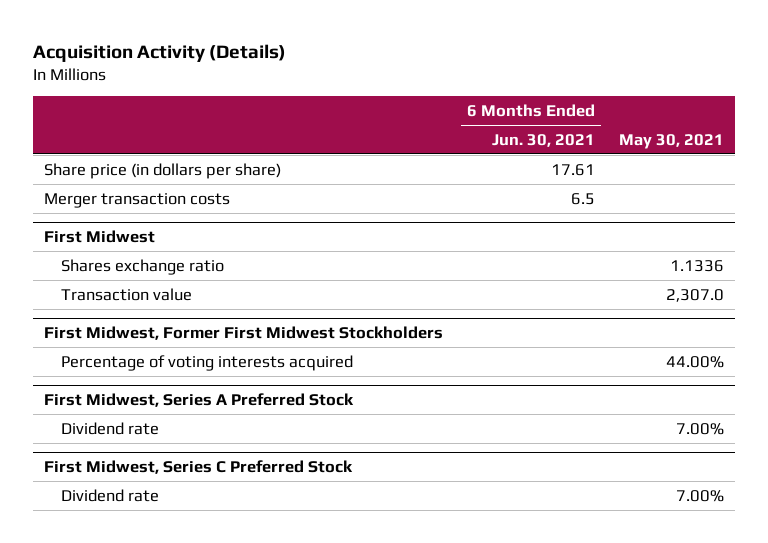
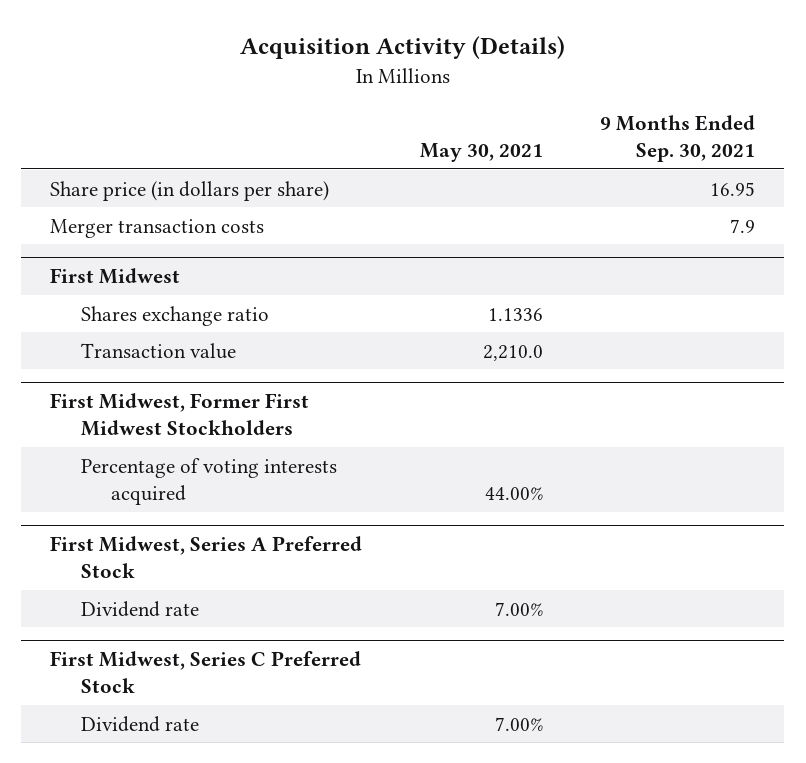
- | 6 Months Ended Jun. 30, 2021 | May 30, 2021
+ | May 30, 2021 | 9 Months Ended Sep. 30, 2021
@ First Midwest
- Transaction value | | 2,307.0
+ Transaction value | 2,210.0 |

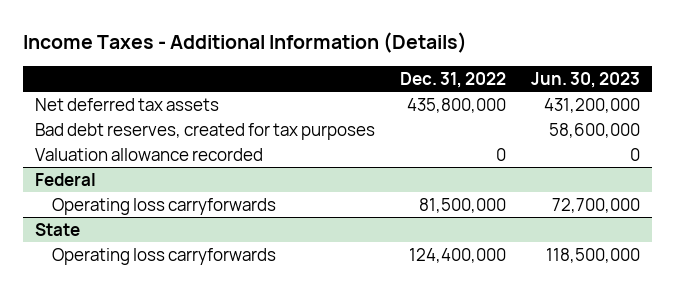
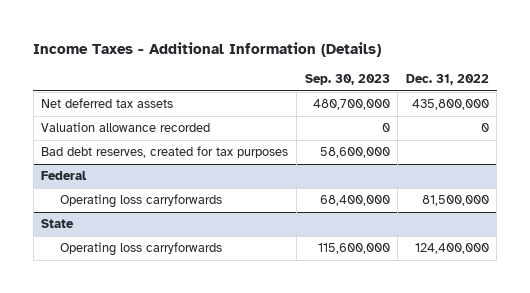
- | Dec. 31, 2022 | Jun. 30, 2023
+ | Sep. 30, 2023 | Dec. 31, 2022
moved down: Bad debt reserves, created for tax purposes | 58,600,000 |

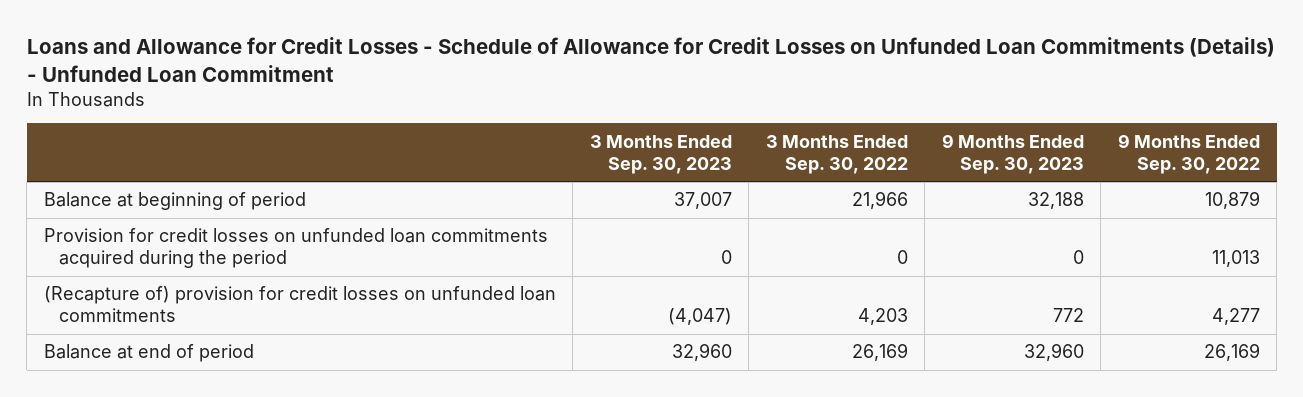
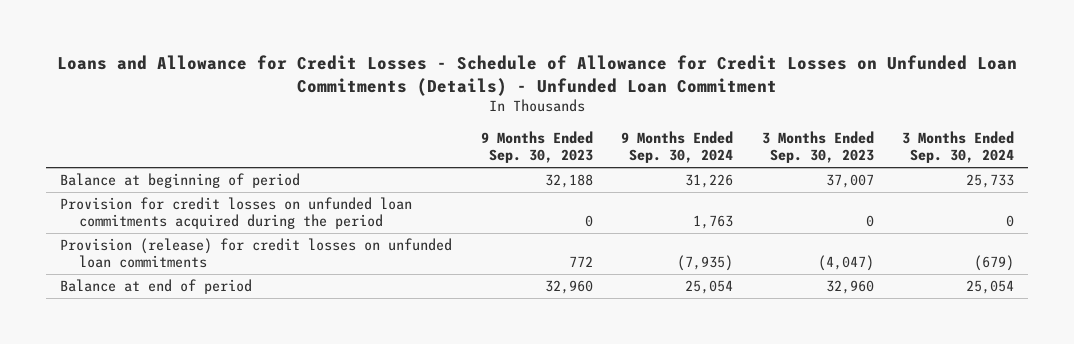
- | 3 Months Ended Sep. 30, 2023 | 3 Months Ended Sep. 30, 2022 | 9 Months Ended Sep. 30, 2023 | 9 Months Ended Sep. 30, 2022
+ | 9 Months Ended Sep. 30, 2023 | 9 Months Ended Sep. 30, 2024 | 3 Months Ended Sep. 30, 2023 | 3 Months Ended Sep. 30, 2024
- (Recapture of) provision for credit losses on unfunded loan commitments | (4,047) | 4,203 | 772 | 4,277
+ Provision (release) for credit losses on unfunded loan commitments | 772 | (7,935) | (4,047) | (679)

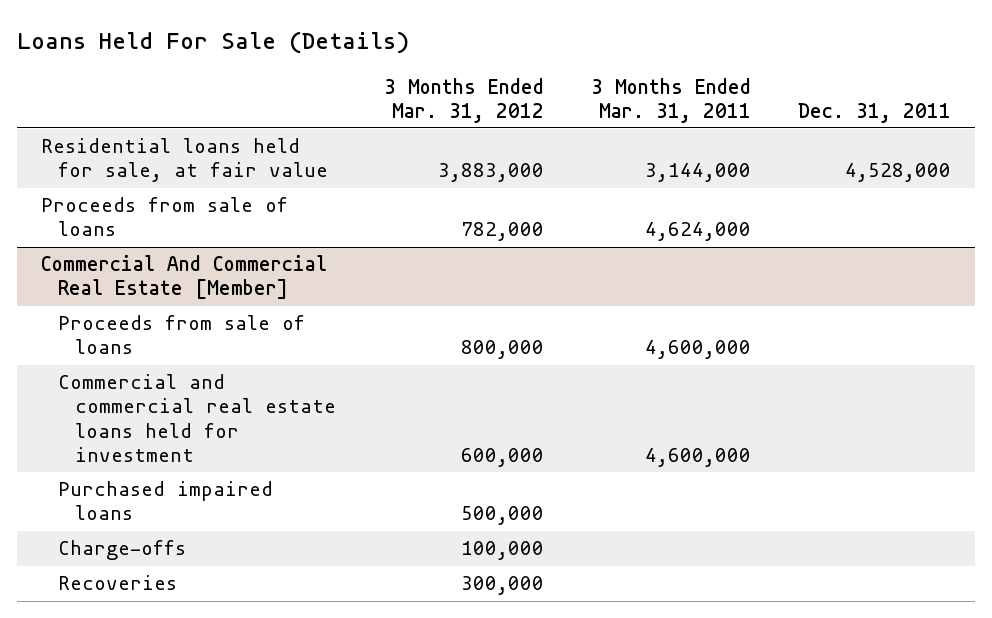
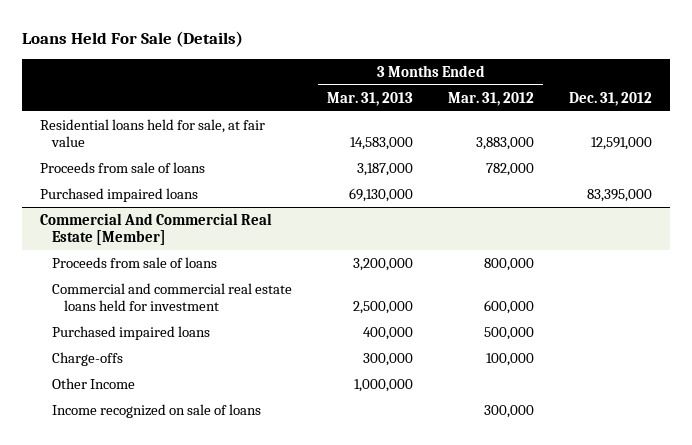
- | 3 Months Ended Mar. 31, 2012 | 3 Months Ended Mar. 31, 2011 | Dec. 31, 2011
+ | 3 Months Ended Mar. 31, 2013 | 3 Months Ended Mar. 31, 2012 | Dec. 31, 2012
+ Purchased impaired loans | 69,130,000 | | 83,395,000
@ Commercial And Commercial Real Estate [Member]
- Recoveries | 300,000 | |
+ Other Income | 1,000,000 | |
+ Income recognized on sale of loans | | 300,000 |

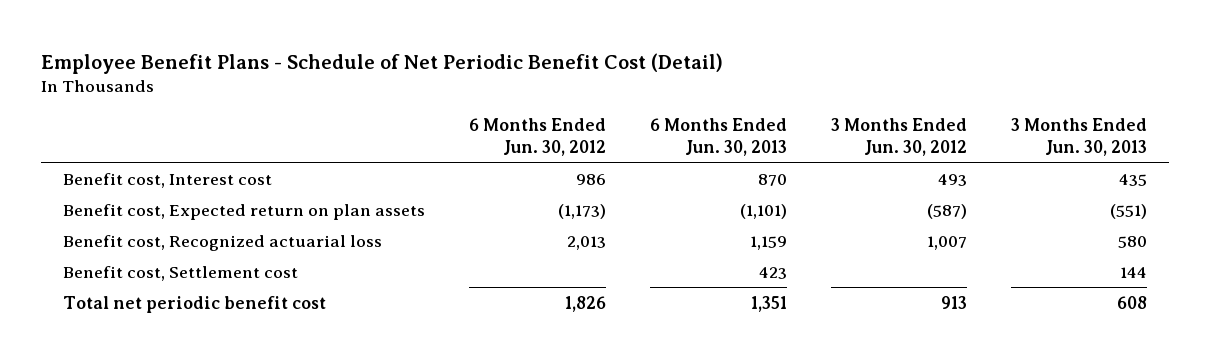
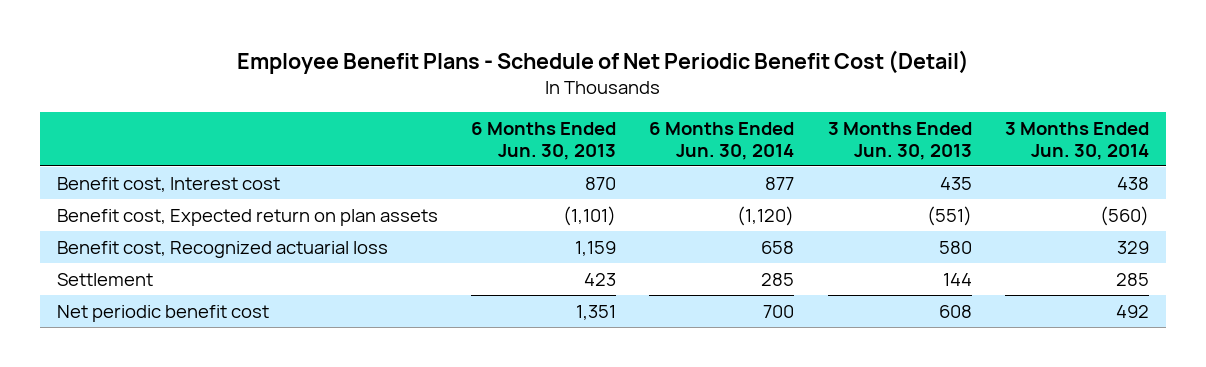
- | 6 Months Ended Jun. 30, 2012 | 6 Months Ended Jun. 30, 2013 | 3 Months Ended Jun. 30, 2012 | 3 Months Ended Jun. 30, 2013
+ | 6 Months Ended Jun. 30, 2013 | 6 Months Ended Jun. 30, 2014 | 3 Months Ended Jun. 30, 2013 | 3 Months Ended Jun. 30, 2014
- Benefit cost, Settlement cost | | 423 | | 144
- Total net periodic benefit cost | 1,826 | 1,351 | 913 | 608
+ Settlement | 423 | 285 | 144 | 285
+ Net periodic benefit cost | 1,351 | 700 | 608 | 492

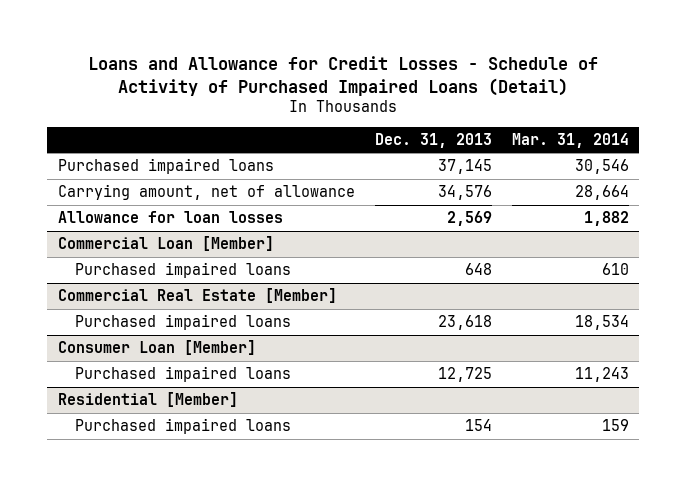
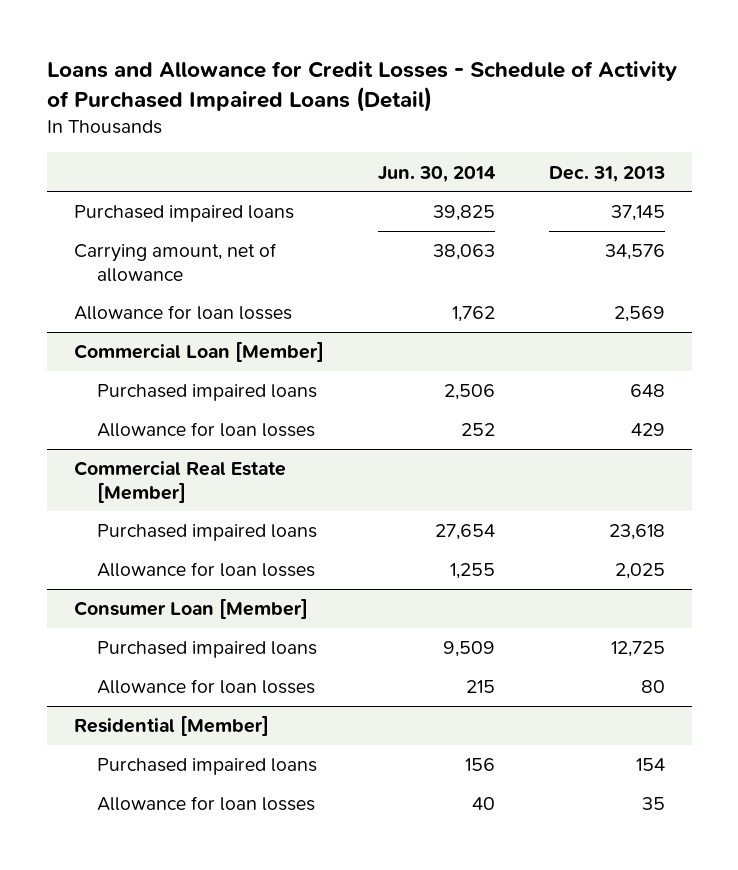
- | Dec. 31, 2013 | Mar. 31, 2014
+ | Jun. 30, 2014 | Dec. 31, 2013
@ Commercial Loan [Member]
+ Allowance for loan losses | 252 | 429
@ Commercial Real Estate [Member]
+ Allowance for loan losses | 1,255 | 2,025
@ Consumer Loan [Member]
+ Allowance for loan losses | 215 | 80
@ Residential [Member]
+ Allowance for loan losses | 40 | 35

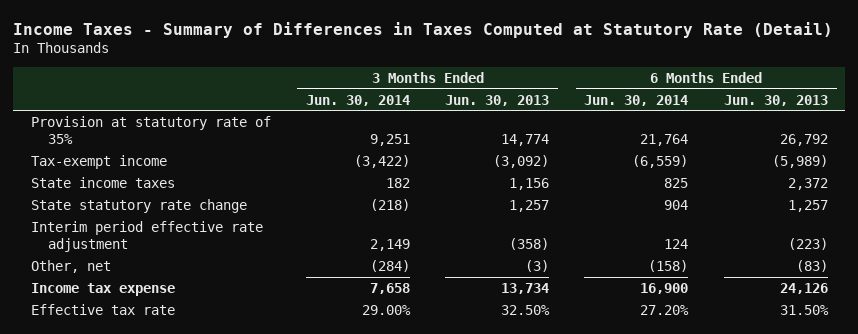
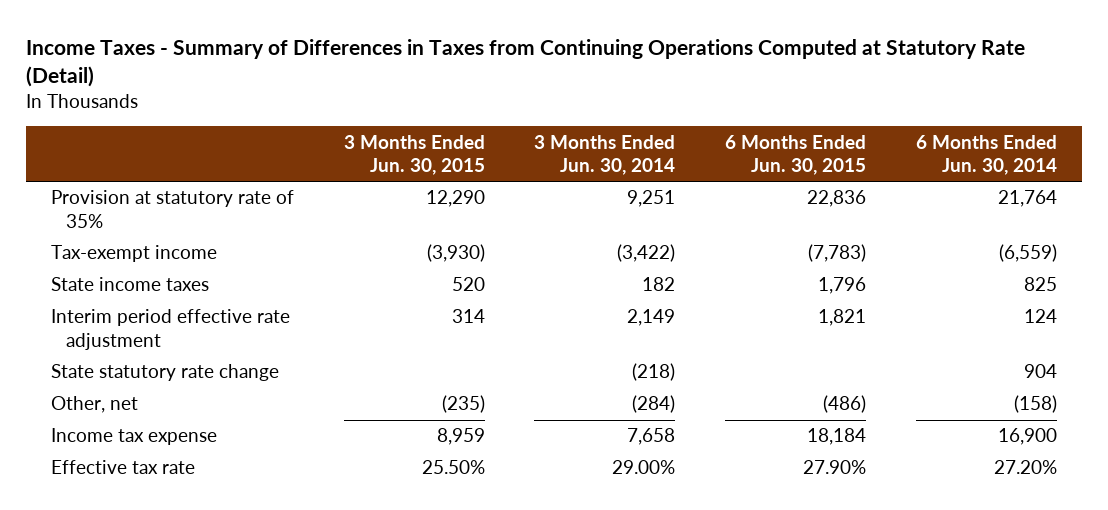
- Income Taxes - Summary of Differences in Taxes Computed at Statutory Rate (Detail)
+ Income Taxes - Summary of Differences in Taxes from Continuing Operations Computed at Statutory Rate (Detail)
- | 3 Months Ended Jun. 30, 2014 | 3 Months Ended Jun. 30, 2013 | 6 Months Ended Jun. 30, 2014 | 6 Months Ended Jun. 30, 2013
+ | 3 Months Ended Jun. 30, 2015 | 3 Months Ended Jun. 30, 2014 | 6 Months Ended Jun. 30, 2015 | 6 Months Ended Jun. 30, 2014
moved down: State statutory rate change | | (218) | | 904

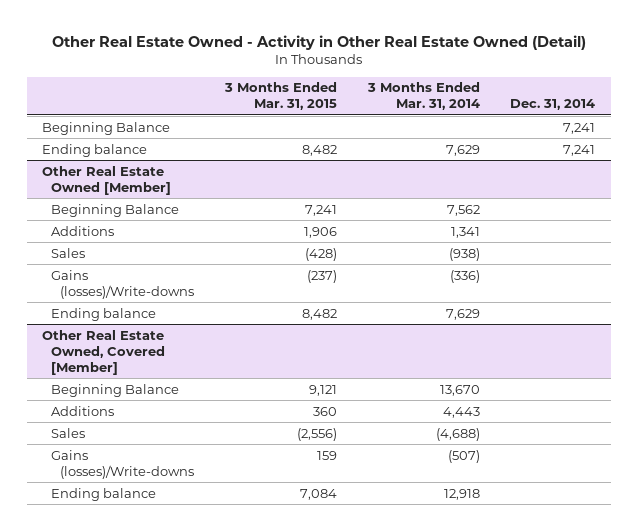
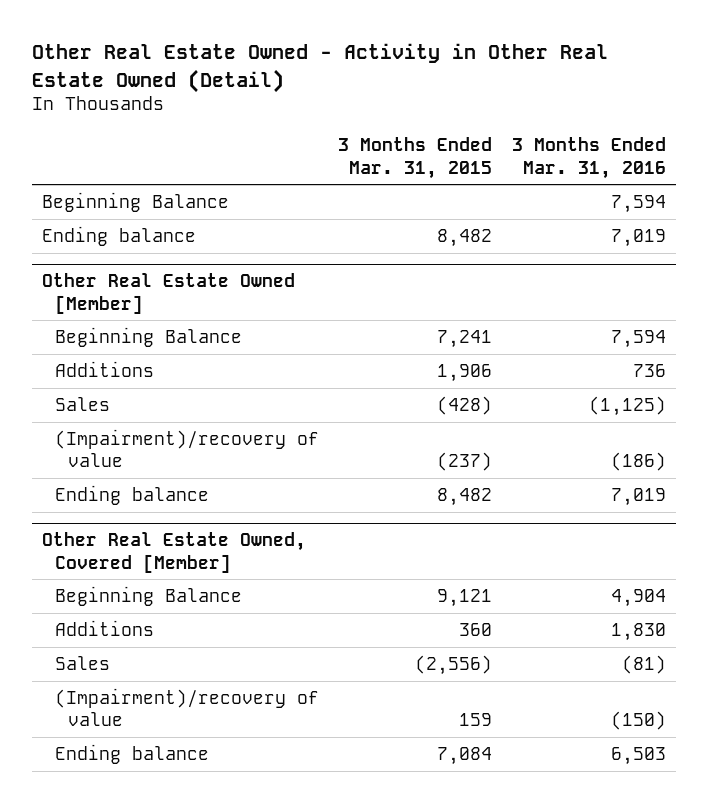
- | 3 Months Ended Mar. 31, 2015 | 3 Months Ended Mar. 31, 2014 | Dec. 31, 2014
+ | 3 Months Ended Mar. 31, 2015 | 3 Months Ended Mar. 31, 2016
@ Other Real Estate Owned [Member]
- Gains (losses)/Write-downs | (237) | (336) |
+ (Impairment)/recovery of value | (237) | (186)
@ Other Real Estate Owned, Covered [Member]
- Gains (losses)/Write-downs | 159 | (507) |
+ (Impairment)/recovery of value | 159 | (150)

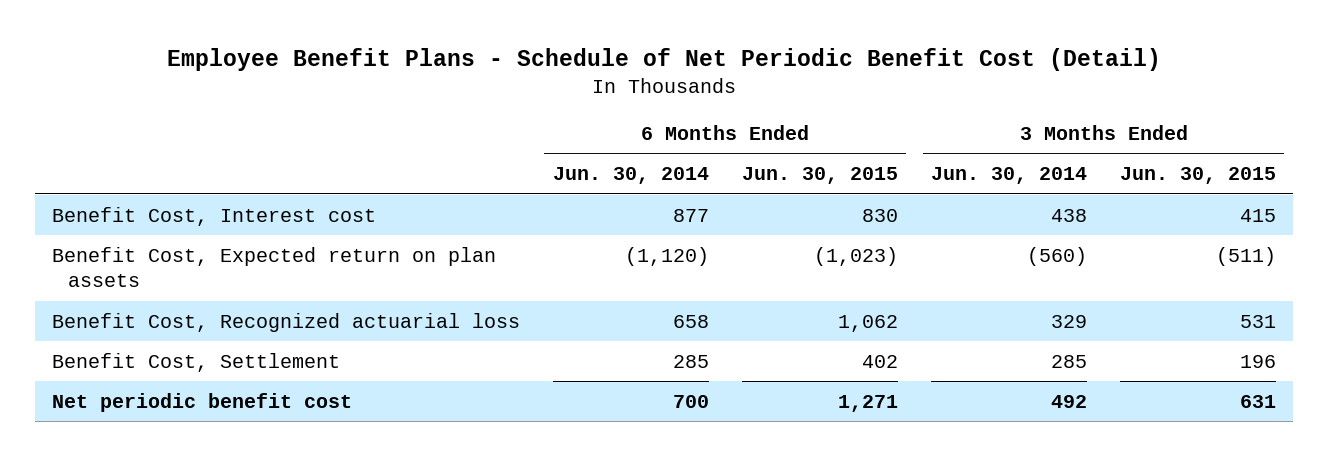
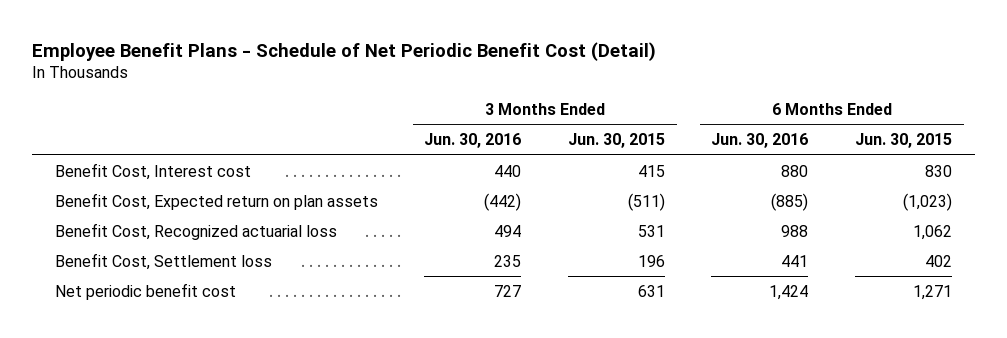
- | 6 Months Ended Jun. 30, 2014 | 6 Months Ended Jun. 30, 2015 | 3 Months Ended Jun. 30, 2014 | 3 Months Ended Jun. 30, 2015
+ | 3 Months Ended Jun. 30, 2016 | 3 Months Ended Jun. 30, 2015 | 6 Months Ended Jun. 30, 2016 | 6 Months Ended Jun. 30, 2015
- Benefit Cost, Settlement | 285 | 402 | 285 | 196
+ Benefit Cost, Settlement loss | 235 | 196 | 441 | 402

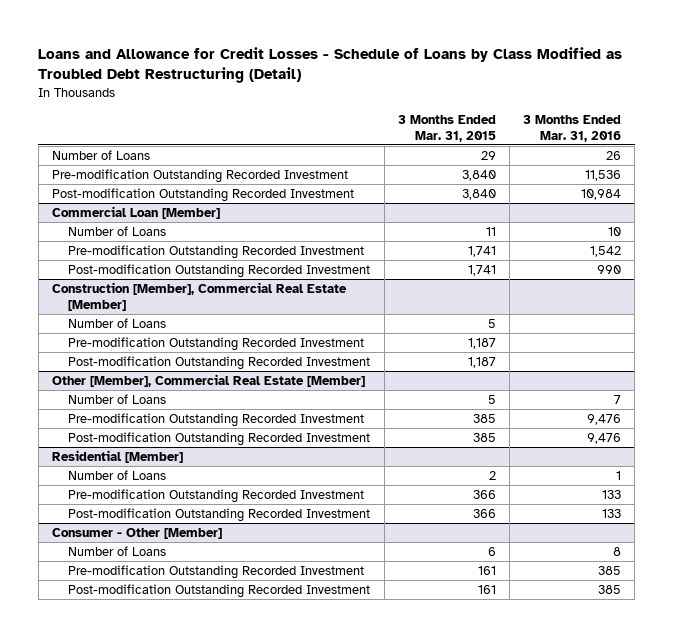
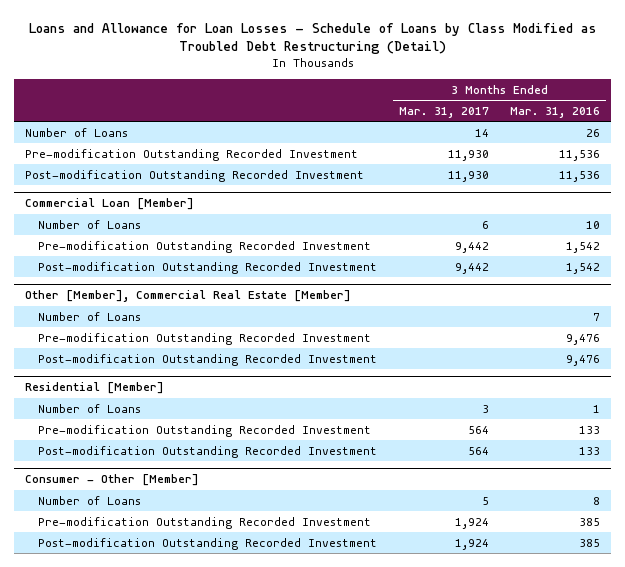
- Loans and Allowance for Credit Losses - Schedule of Loans by Class Modified as Troubled Debt Restructuring (Detail)
+ Loans and Allowance for Loan Losses - Schedule of Loans by Class Modified as Troubled Debt Restructuring (Detail)
- | 3 Months Ended Mar. 31, 2015 | 3 Months Ended Mar. 31, 2016
+ | 3 Months Ended Mar. 31, 2017 | 3 Months Ended Mar. 31, 2016
- Post-modification Outstanding Recorded Investment | 3,840 | 10,984
+ Post-modification Outstanding Recorded Investment | 11,930 | 11,536
@ Commercial Loan [Member]
- Post-modification Outstanding Recorded Investment | 1,741 | 990
- Construction [Member], Commercial Real Estate [Member]
- Number of Loans | 5 |
- Pre-modification Outstanding Recorded Investment | 1,187 |
- Post-modification Outstanding Recorded Investment | 1,187 |
@ Commercial Loan [Member]
+ Post-modification Outstanding Recorded Investment | 9,442 | 1,542

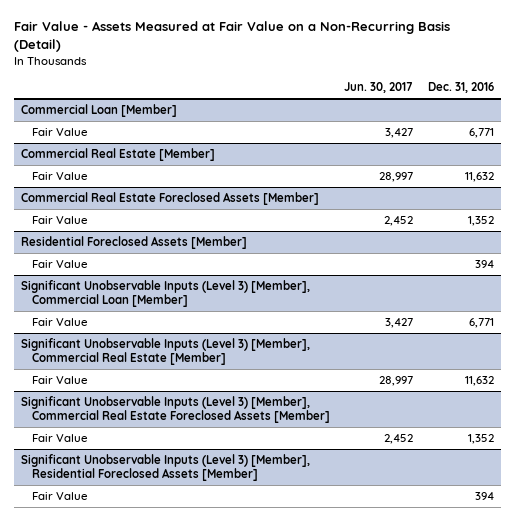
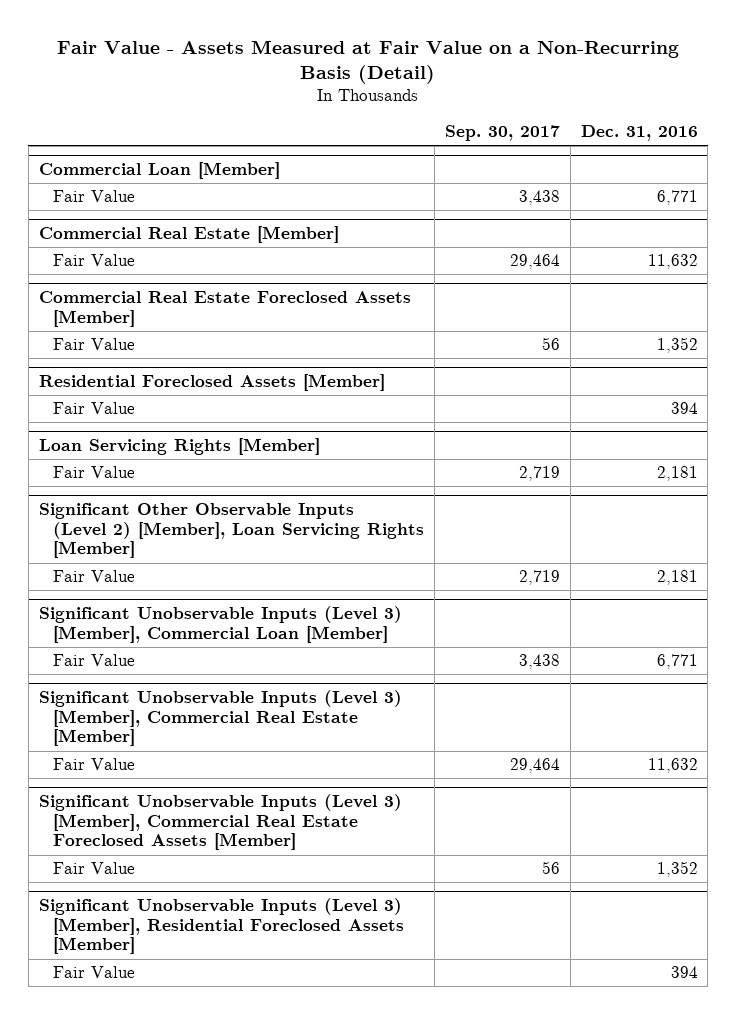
- | Jun. 30, 2017 | Dec. 31, 2016
+ | Sep. 30, 2017 | Dec. 31, 2016
+ Loan Servicing Rights [Member]
+ Fair Value | 2,719 | 2,181
+ Significant Other Observable Inputs (Level 2) [Member], Loan Servicing Rights [Member]
+ Fair Value | 2,719 | 2,181

